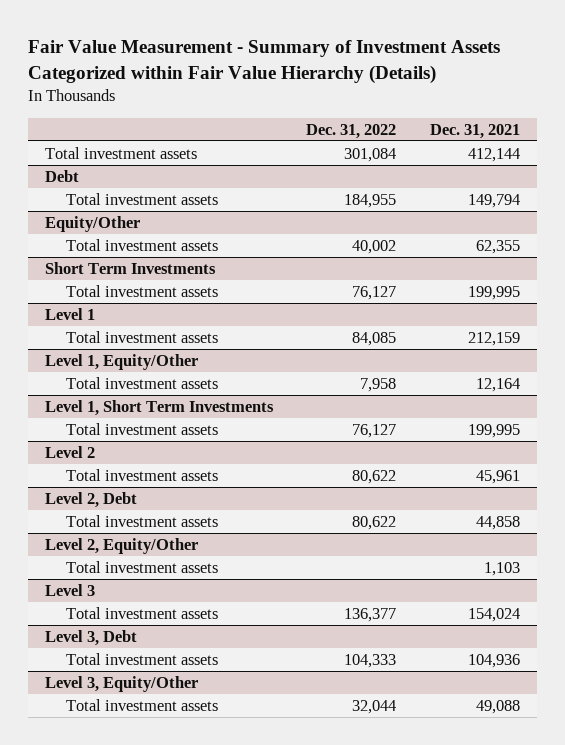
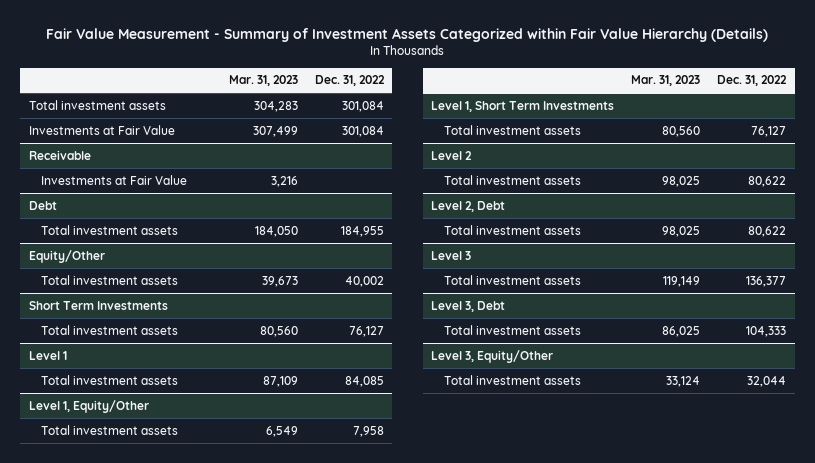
- | Dec. 31, 2022 | Dec. 31, 2021
+ | Mar. 31, 2023 | Dec. 31, 2022
+ Investments at Fair Value | 307,499 | 301,084
+ Receivable
+ Investments at Fair Value | 3,216 |
- Level 2, Equity/Other
- Total investment assets | | 1,103

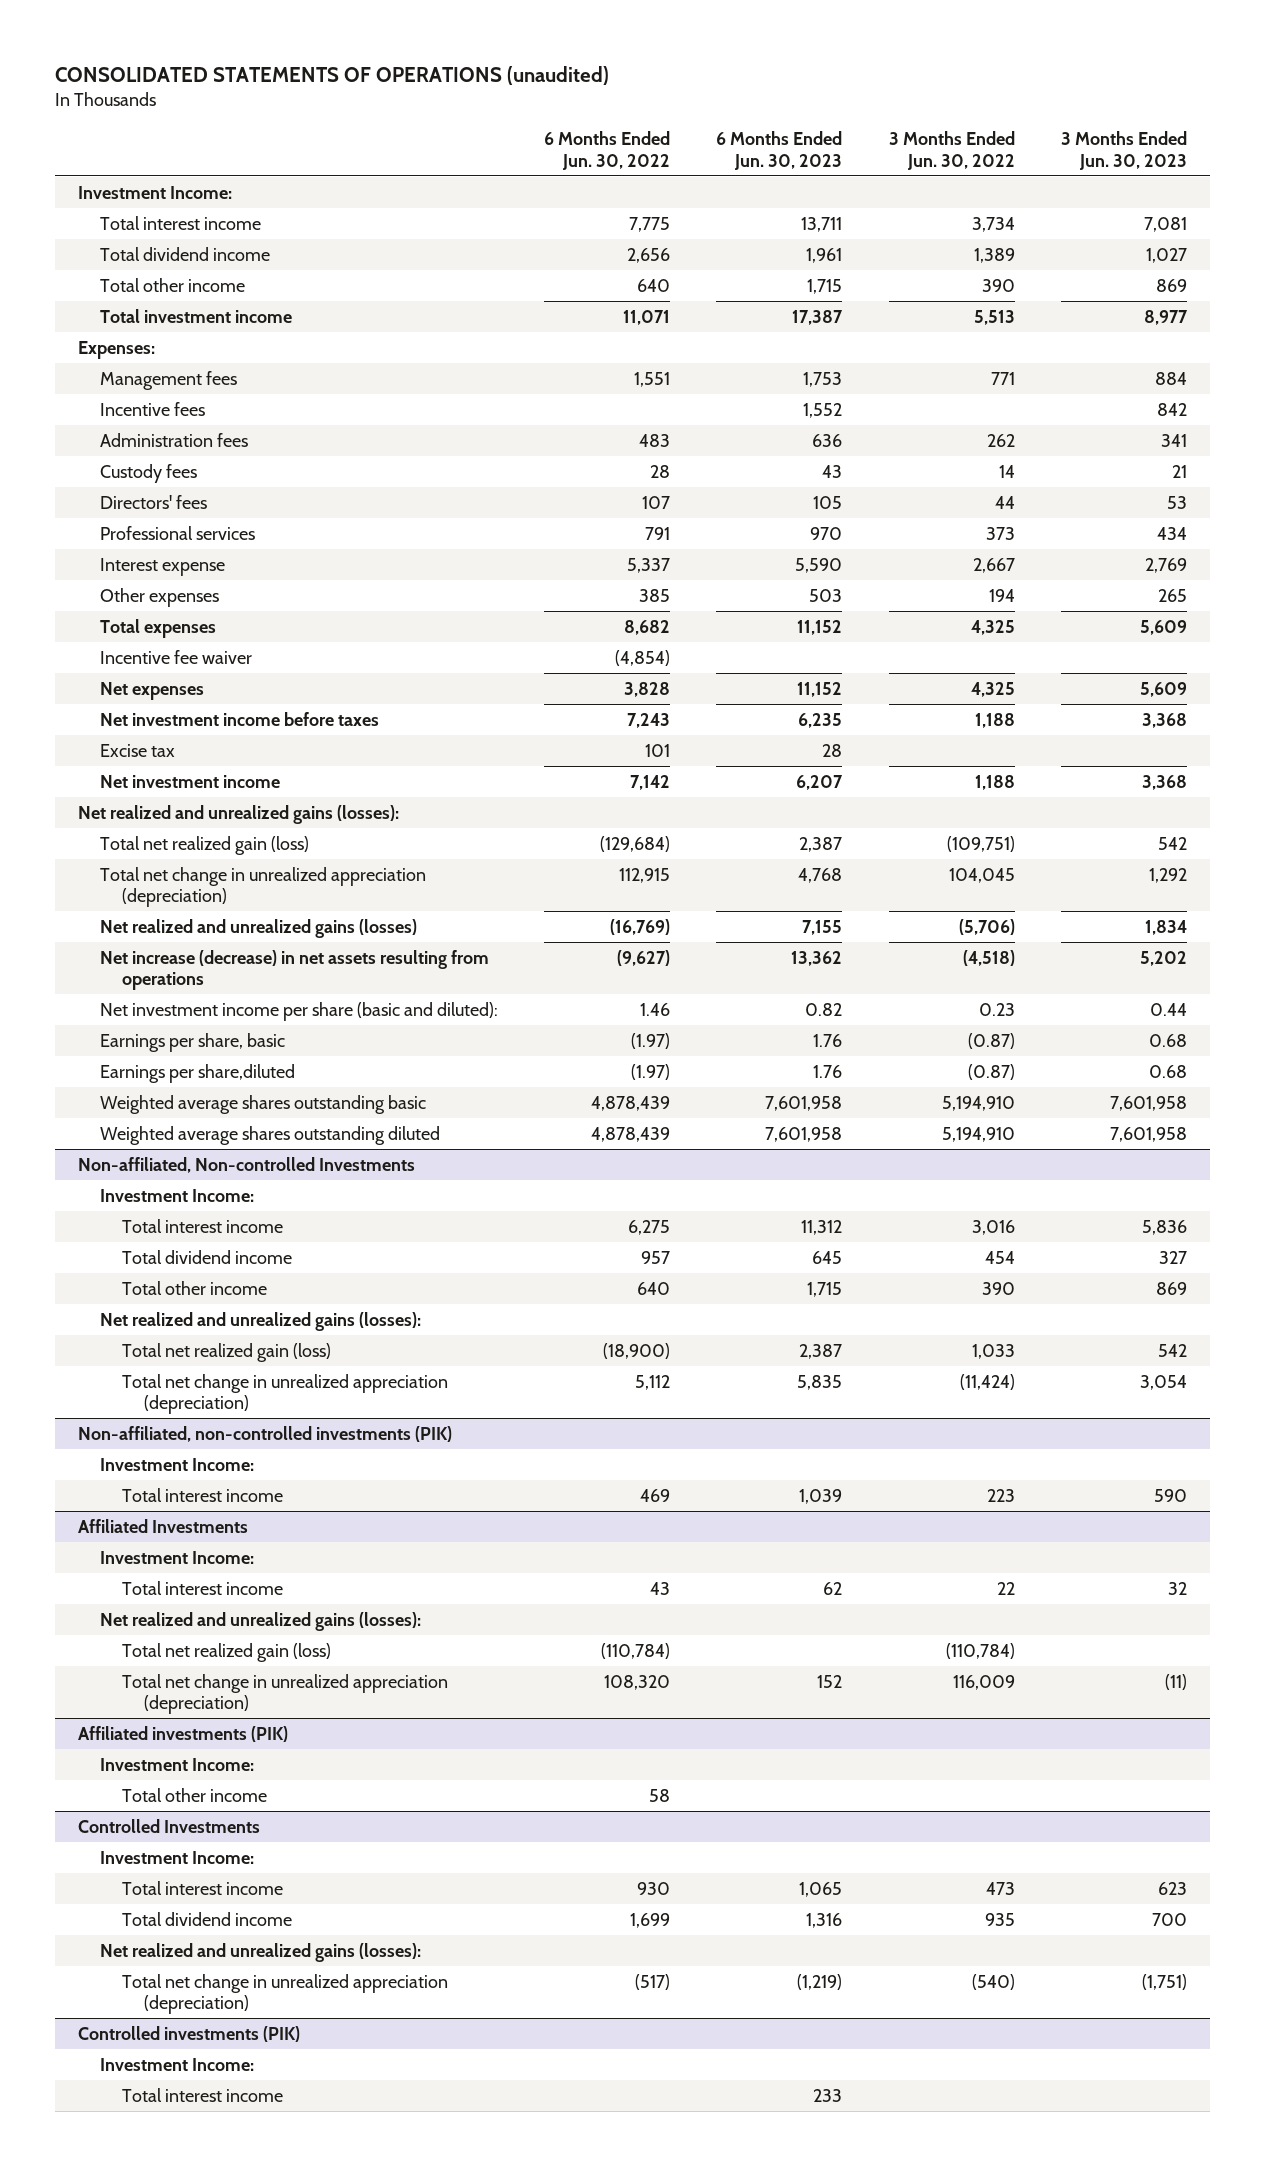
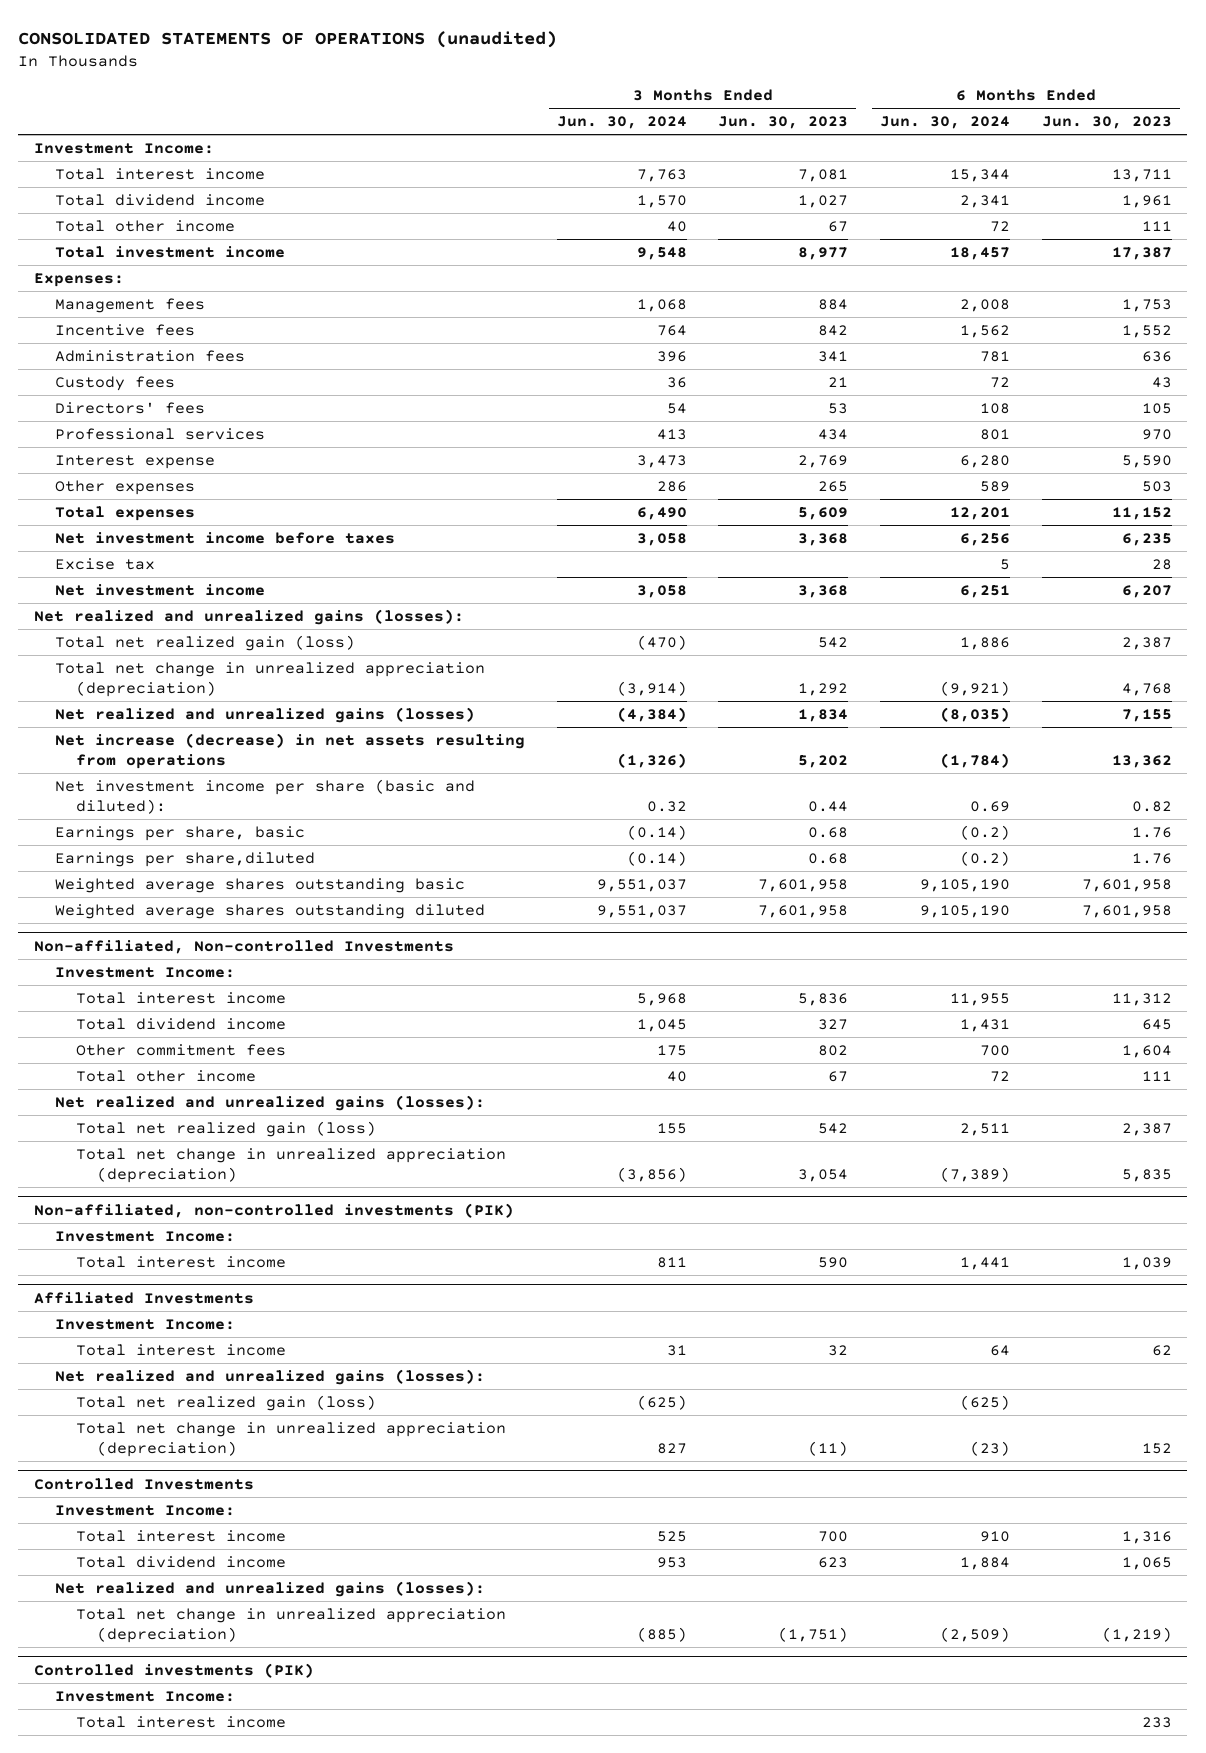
- | 6 Months Ended Jun. 30, 2022 | 6 Months Ended Jun. 30, 2023 | 3 Months Ended Jun. 30, 2022 | 3 Months Ended Jun. 30, 2023
+ | 3 Months Ended Jun. 30, 2024 | 3 Months Ended Jun. 30, 2023 | 6 Months Ended Jun. 30, 2024 | 6 Months Ended Jun. 30, 2023
- Total other income | 640 | 1,715 | 390 | 869
+ Total other income | 40 | 67 | 72 | 111
- Incentive fee waiver | (4,854) | | |
- Net expenses | 3,828 | 11,152 | 4,325 | 5,609
@ Non-affiliated, Non-controlled Investments
- Total other income | 640 | 1,715 | 390 | 869
+ Other commitment fees | 175 | 802 | 700 | 1,604
+ Total other income | 40 | 67 | 72 | 111
- Affiliated investments (PIK)
- Investment Income:
- Total other income | 58 | | |
@ Controlled Investments
- Total interest income | 930 | 1,065 | 473 | 623
- Total dividend income | 1,699 | 1,316 | 935 | 700
+ Total interest income | 525 | 700 | 910 | 1,316
+ Total dividend income | 953 | 623 | 1,884 | 1,065

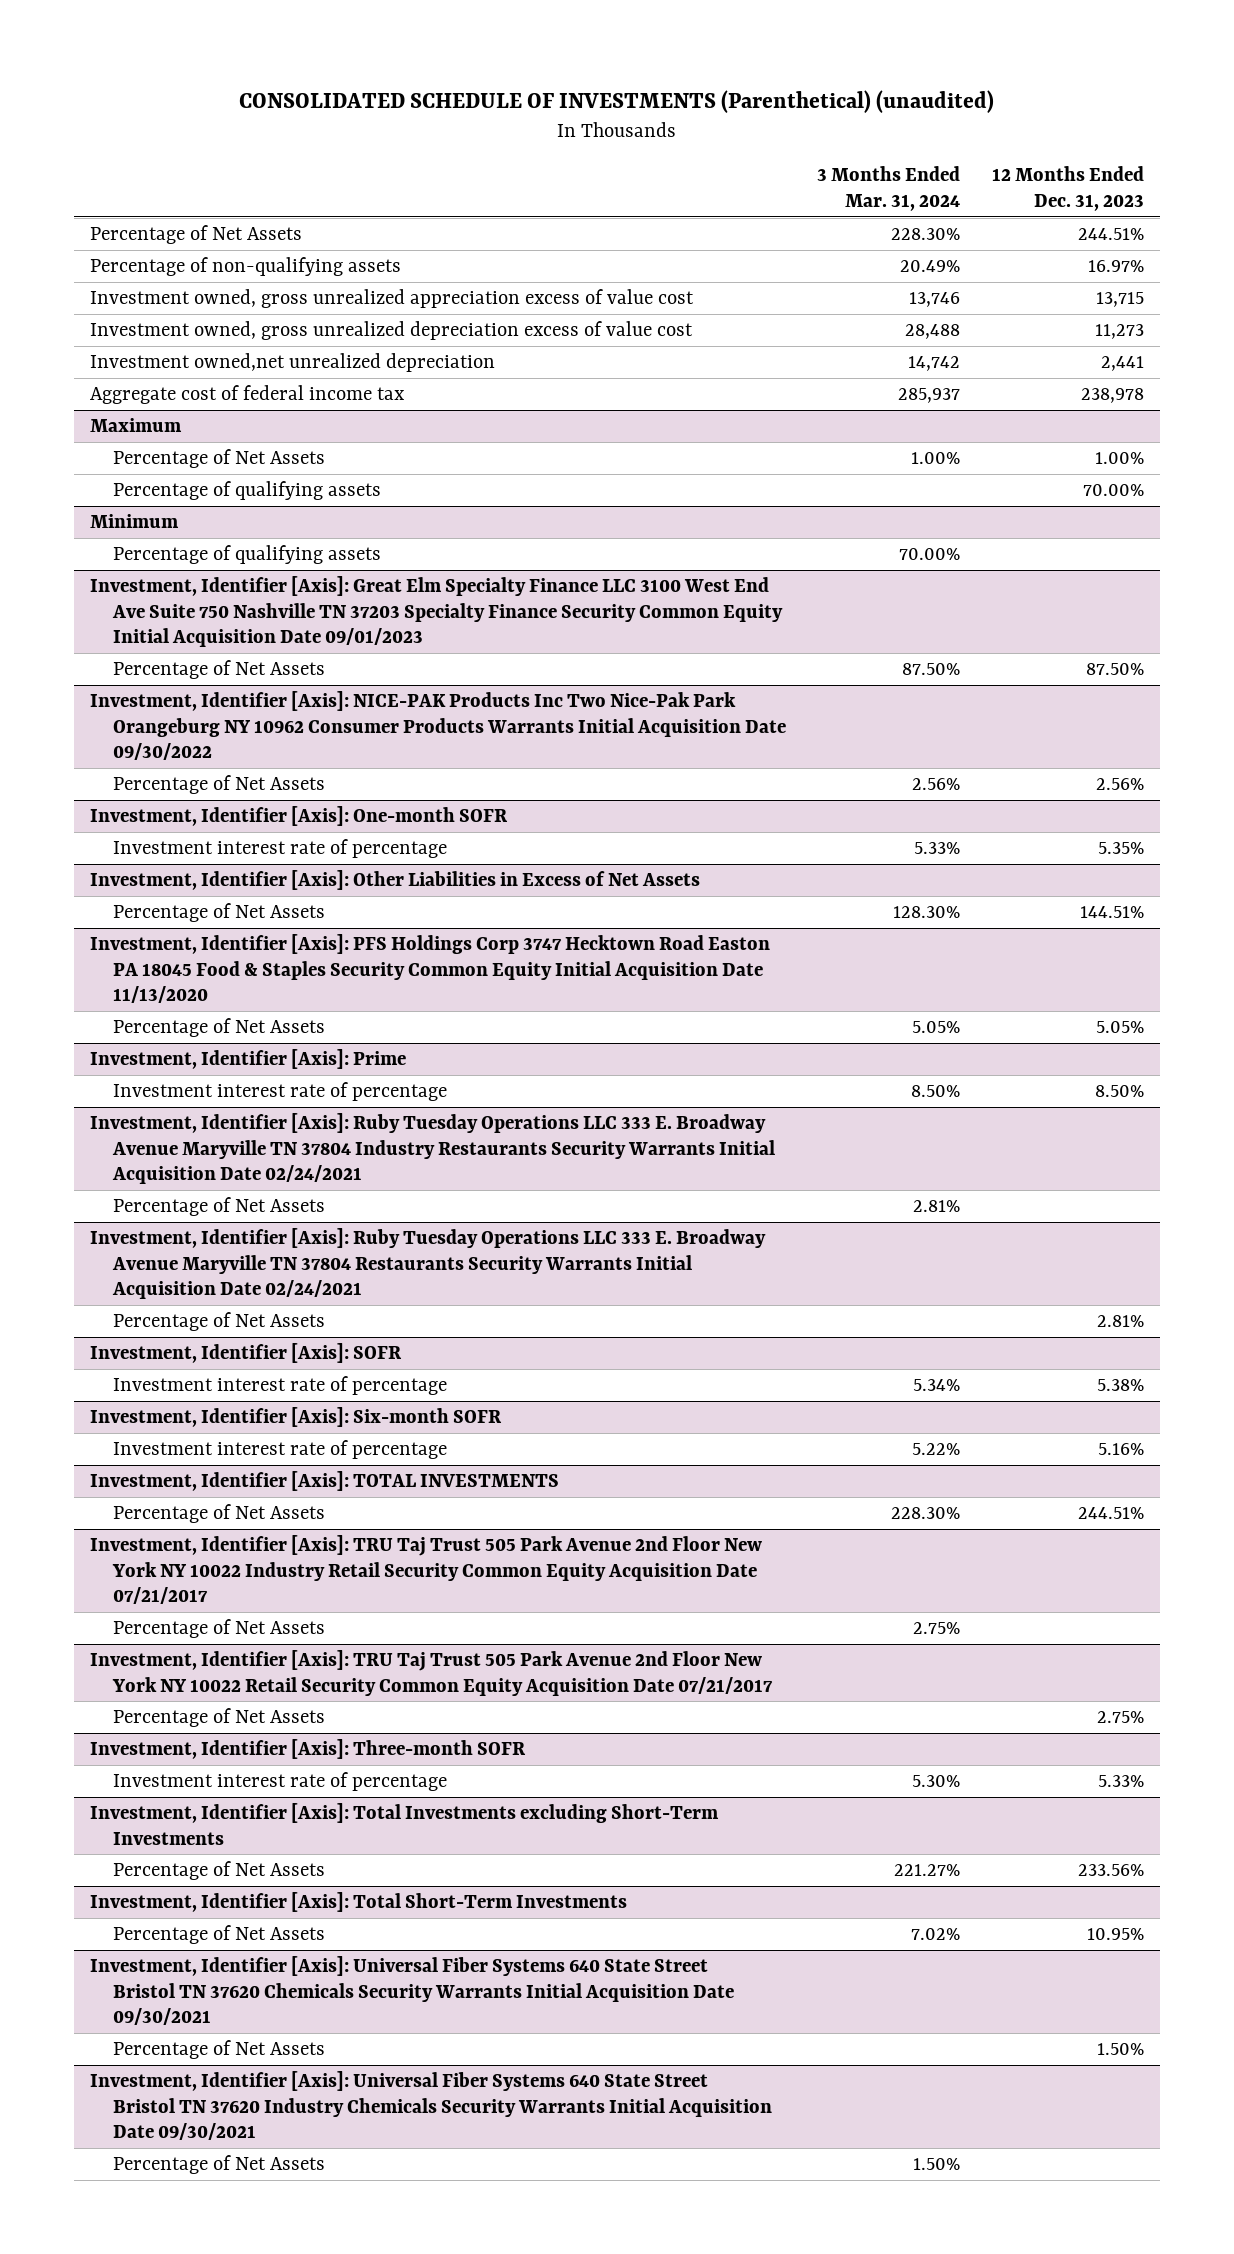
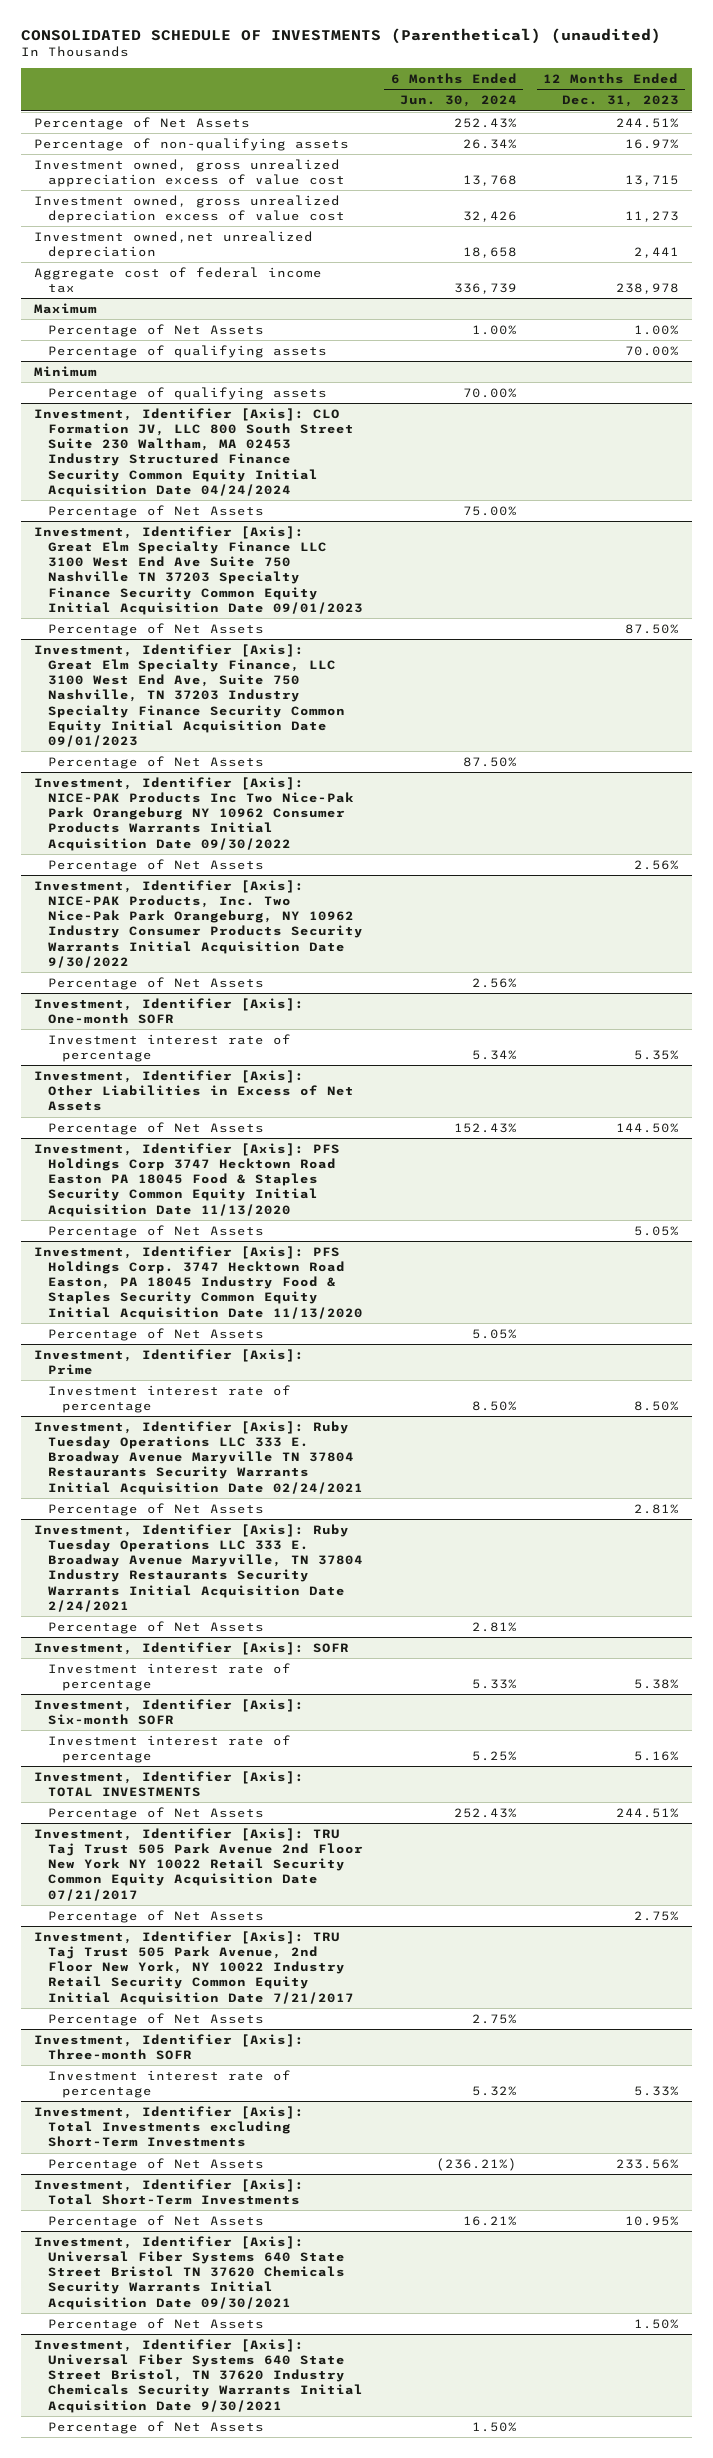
- | 3 Months Ended Mar. 31, 2024 | 12 Months Ended Dec. 31, 2023
+ | 6 Months Ended Jun. 30, 2024 | 12 Months Ended Dec. 31, 2023
+ Investment, Identifier [Axis]: CLO Formation JV, LLC 800 South Street Suite 230 Waltham, MA 02453 Industry Structured Finance Security Common Equity Initial Acquisition Date 04/24/2024
+ Percentage of Net Assets | 75.00% |
+ Investment, Identifier [Axis]: Great Elm Specialty Finance, LLC 3100 West End Ave, Suite 750 Nashville, TN 37203 Industry Specialty Finance Security Common Equity Initial Acquisition Date 09/01/2023
+ Percentage of Net Assets | 87.50% |
+ Investment, Identifier [Axis]: NICE-PAK Products, Inc. Two Nice-Pak Park Orangeburg, NY 10962 Industry Consumer Products Security Warrants Initial Acquisition Date 9/30/2022
+ Percentage of Net Assets | 2.56% |
@ Investment, Identifier [Axis]: Other Liabilities in Excess of Net Assets
- Percentage of Net Assets | 128.30% | 144.51%
+ Percentage of Net Assets | 152.43% | 144.50%
+ Investment, Identifier [Axis]: PFS Holdings Corp. 3747 Hecktown Road Easton, PA 18045 Industry Food & Staples Security Common Equity Initial Acquisition Date 11/13/2020
+ Percentage of Net Assets | 5.05% |
- Investment, Identifier [Axis]: Ruby Tuesday Operations LLC 333 E. Broadway Avenue Maryville TN 37804 Industry Restaurants Security Warrants Initial Acquisition Date 02/24/2021
- Percentage of Net Assets | 2.81% |
+ Investment, Identifier [Axis]: Ruby Tuesday Operations LLC 333 E. Broadway Avenue Maryville, TN 37804 Industry Restaurants Security Warrants Initial Acquisition Date 2/24/2021
+ Percentage of Net Assets | 2.81% |
- Investment, Identifier [Axis]: TRU Taj Trust 505 Park Avenue 2nd Floor New York NY 10022 Industry Retail Security Common Equity Acquisition Date 07/21/2017
- Percentage of Net Assets | 2.75% |
+ Investment, Identifier [Axis]: TRU Taj Trust 505 Park Avenue, 2nd Floor New York, NY 10022 Industry Retail Security Common Equity Initial Acquisition Date 7/21/2017
+ Percentage of Net Assets | 2.75% |
- Investment, Identifier [Axis]: Universal Fiber Systems 640 State Street Bristol TN 37620 Industry Chemicals Security Warrants Initial Acquisition Date 09/30/2021
+ Investment, Identifier [Axis]: Universal Fiber Systems 640 State Street Bristol, TN 37620 Industry Chemicals Security Warrants Initial Acquisition Date 9/30/2021

